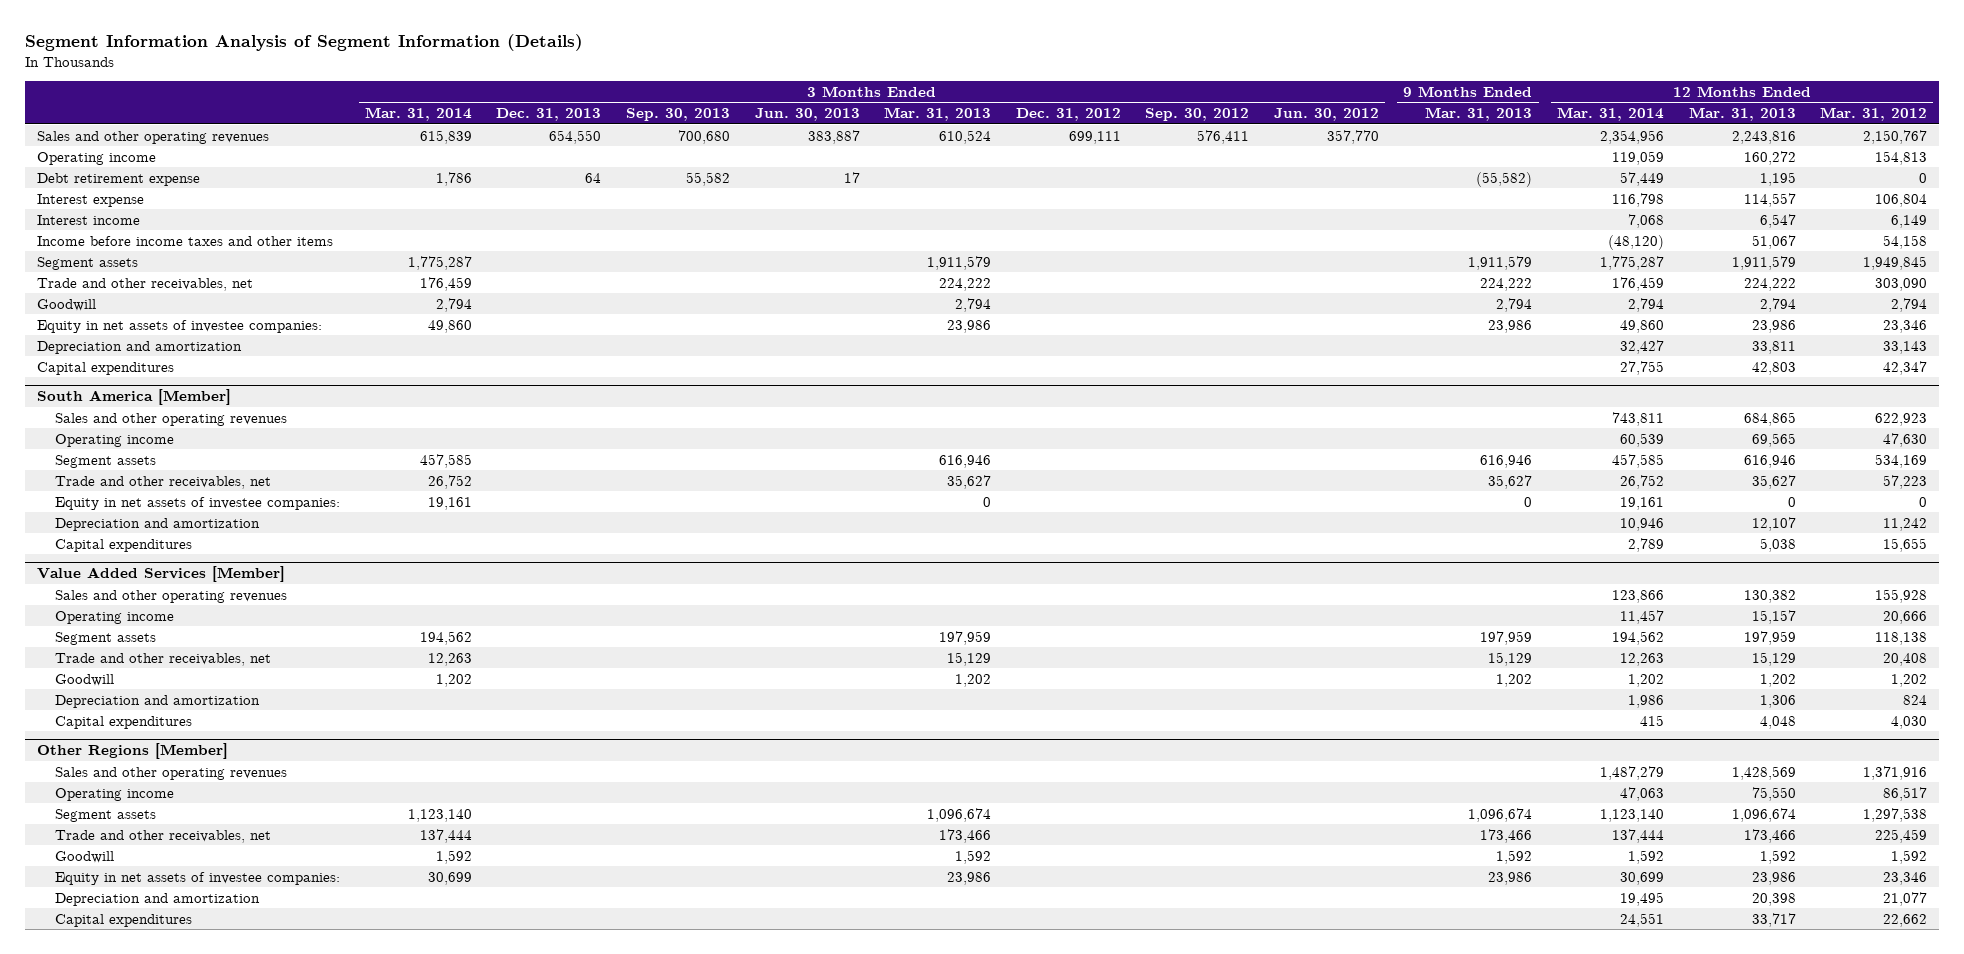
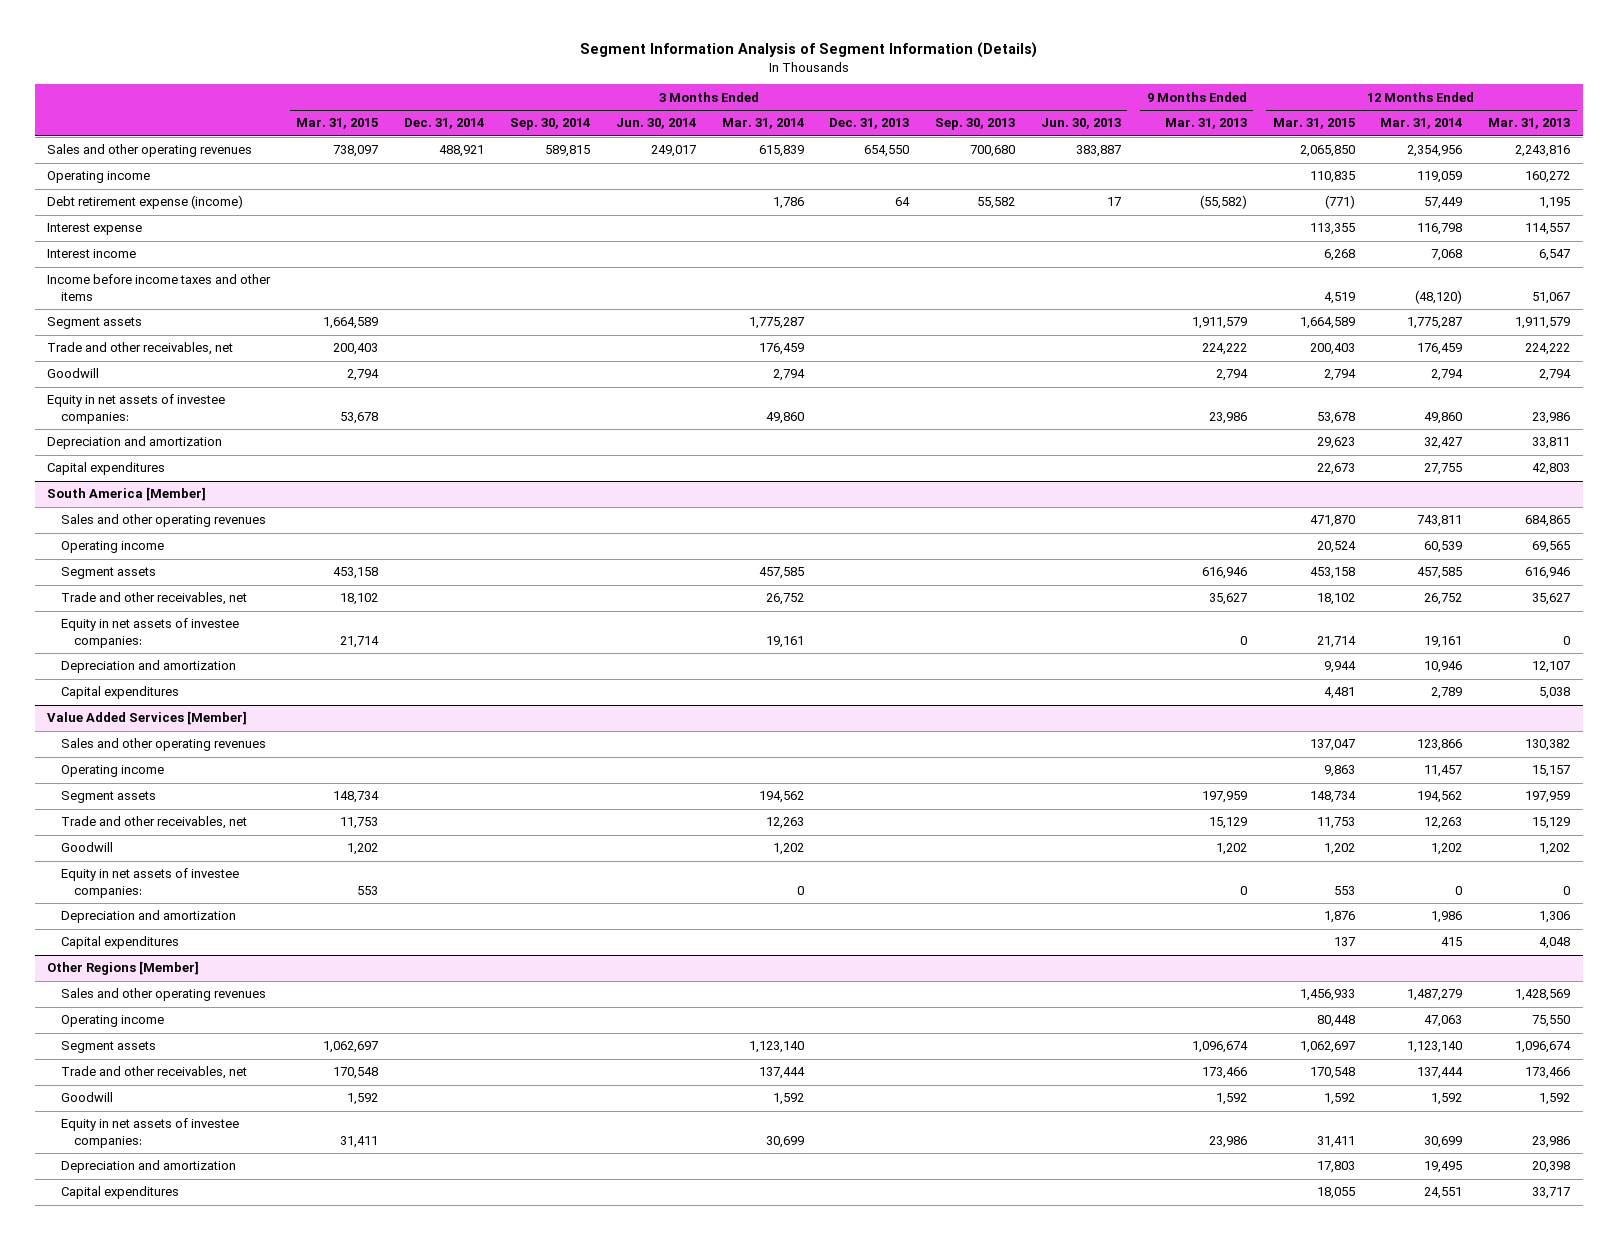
- | 3 Months Ended Mar. 31, 2014 | 3 Months Ended Dec. 31, 2013 | 3 Months Ended Sep. 30, 2013 | 3 Months Ended Jun. 30, 2013 | 3 Months Ended Mar. 31, 2013 | 3 Months Ended Dec. 31, 2012 | 3 Months Ended Sep. 30, 2012 | 3 Months Ended Jun. 30, 2012 | 9 Months Ended Mar. 31, 2013 | 12 Months Ended Mar. 31, 2014 | 12 Months Ended Mar. 31, 2013 | 12 Months Ended Mar. 31, 2012
+ | 3 Months Ended Mar. 31, 2015 | 3 Months Ended Dec. 31, 2014 | 3 Months Ended Sep. 30, 2014 | 3 Months Ended Jun. 30, 2014 | 3 Months Ended Mar. 31, 2014 | 3 Months Ended Dec. 31, 2013 | 3 Months Ended Sep. 30, 2013 | 3 Months Ended Jun. 30, 2013 | 9 Months Ended Mar. 31, 2013 | 12 Months Ended Mar. 31, 2015 | 12 Months Ended Mar. 31, 2014 | 12 Months Ended Mar. 31, 2013
- Debt retirement expense | 1,786 | 64 | 55,582 | 17 | | | | | (55,582) | 57,449 | 1,195 | 0
+ Debt retirement expense (income) | | | | | 1,786 | 64 | 55,582 | 17 | (55,582) | (771) | 57,449 | 1,195
@ Value Added Services [Member]
+ Equity in net assets of investee companies: | 553 | | | | 0 | | | | 0 | 553 | 0 | 0

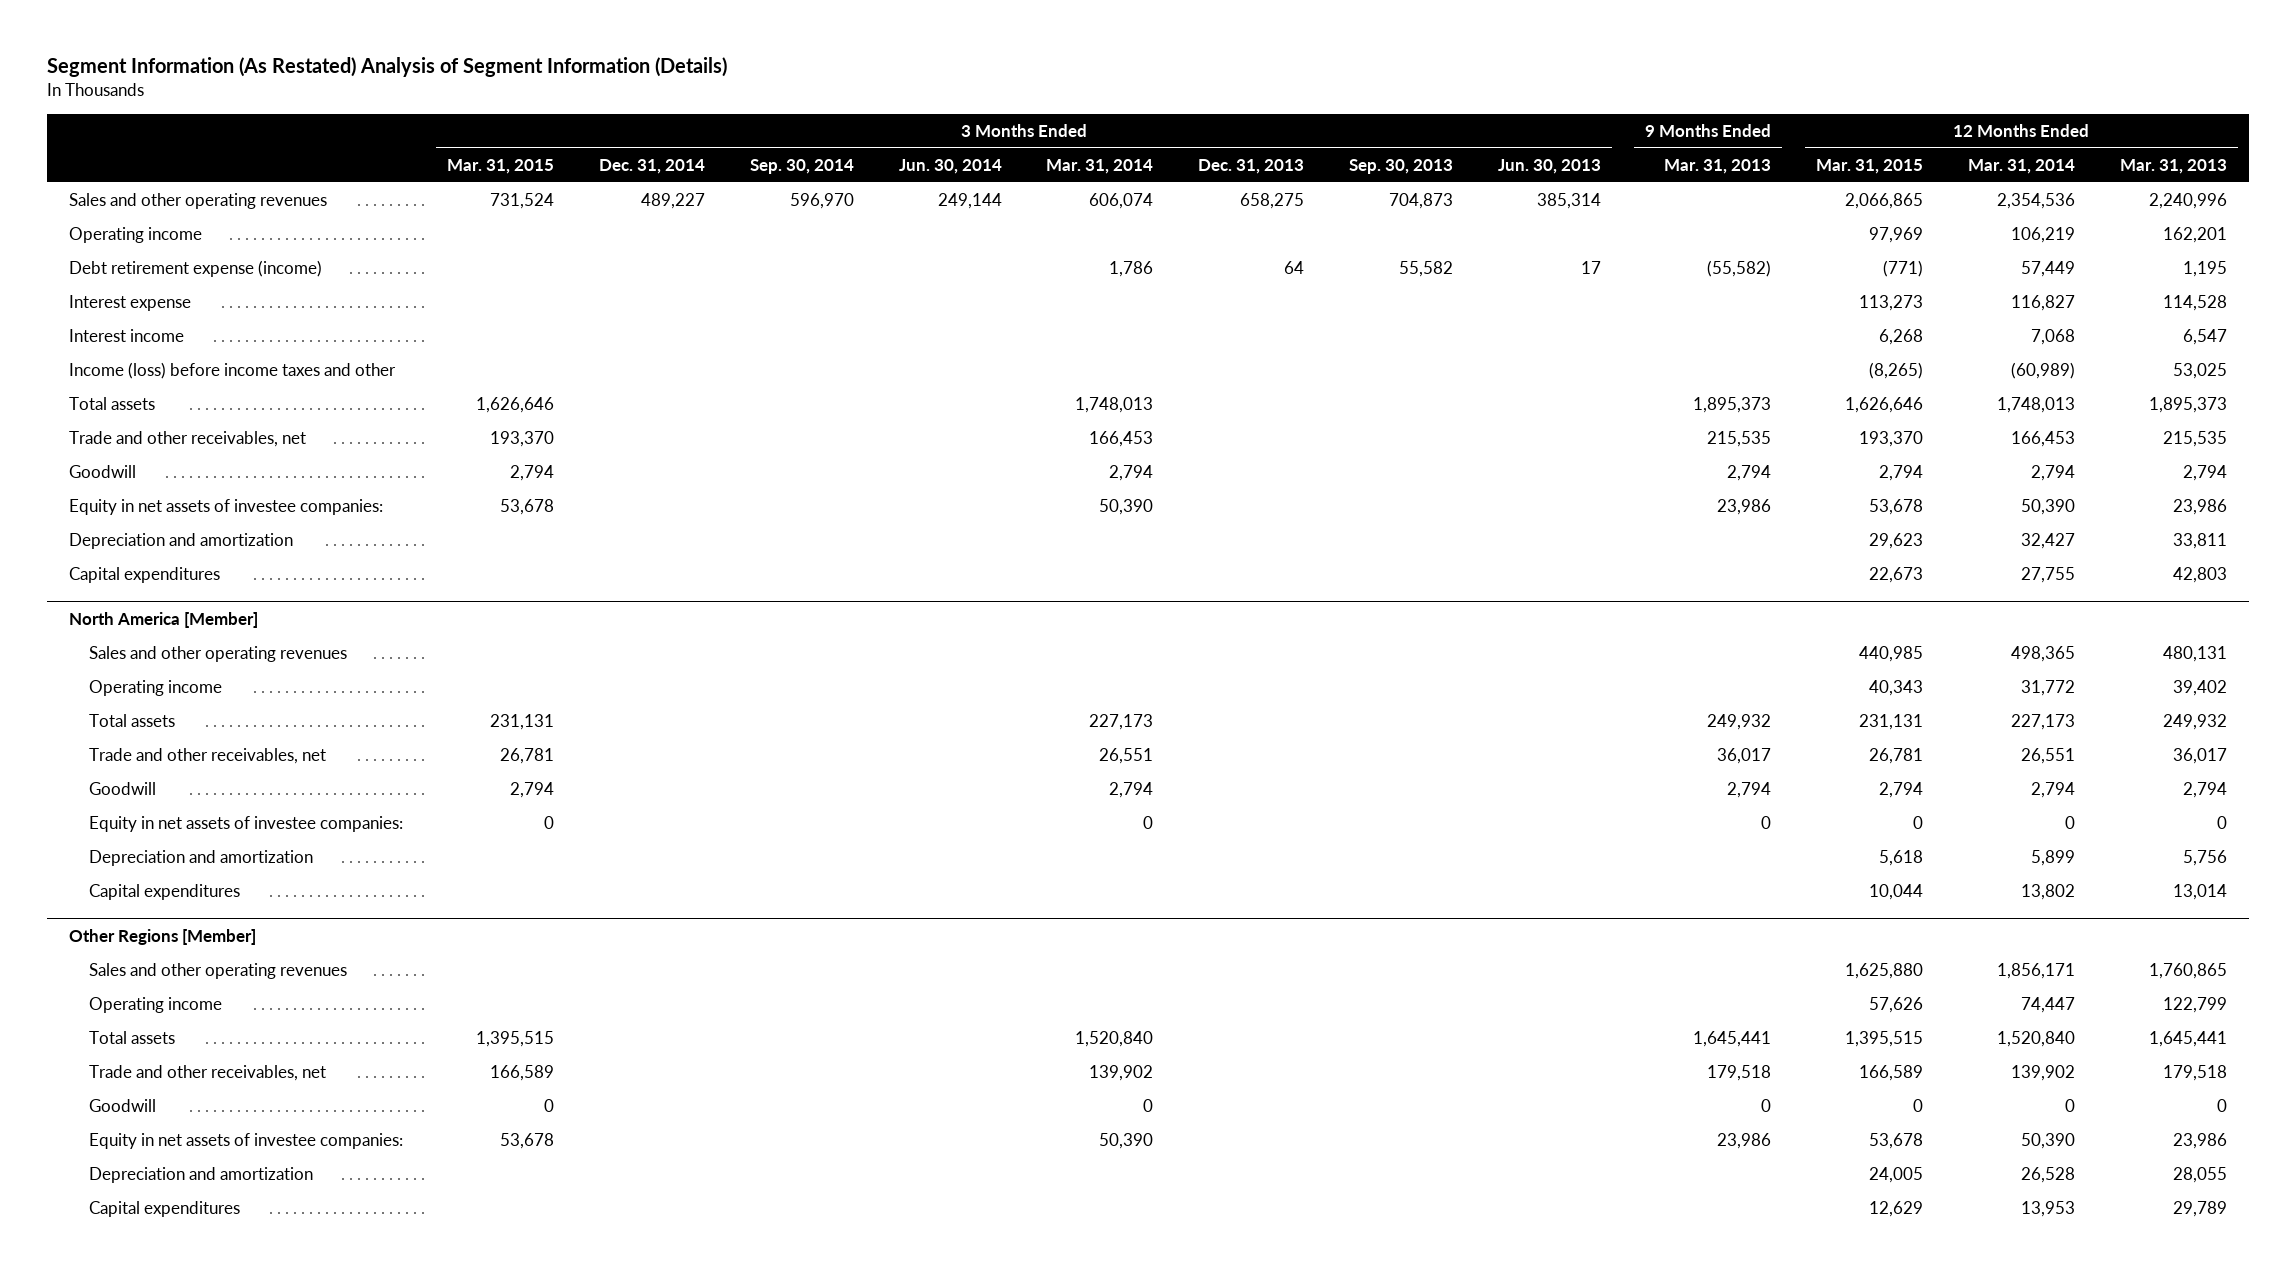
- Segment Information Analysis of Segment Information (Details)
+ Segment Information (As Restated) Analysis of Segment Information (Details)
- Sales and other operating revenues | 738,097 | 488,921 | 589,815 | 249,017 | 615,839 | 654,550 | 700,680 | 383,887 | | 2,065,850 | 2,354,956 | 2,243,816
- Operating income | | | | | | | | | | 110,835 | 119,059 | 160,272
+ Sales and other operating revenues | 731,524 | 489,227 | 596,970 | 249,144 | 606,074 | 658,275 | 704,873 | 385,314 | | 2,066,865 | 2,354,536 | 2,240,996
+ Operating income | | | | | | | | | | 97,969 | 106,219 | 162,201
- Interest expense | | | | | | | | | | 113,355 | 116,798 | 114,557
+ Interest expense | | | | | | | | | | 113,273 | 116,827 | 114,528
- Income before income taxes and other items | | | | | | | | | | 4,519 | (48,120) | 51,067
- Segment assets | 1,664,589 | | | | 1,775,287 | | | | 1,911,579 | 1,664,589 | 1,775,287 | 1,911,579
- Trade and other receivables, net | 200,403 | | | | 176,459 | | | | 224,222 | 200,403 | 176,459 | 224,222
+ Income (loss) before income taxes and other | | | | | | | | | | (8,265) | (60,989) | 53,025
+ Total assets | 1,626,646 | | | | 1,748,013 | | | | 1,895,373 | 1,626,646 | 1,748,013 | 1,895,373
+ Trade and other receivables, net | 193,370 | | | | 166,453 | | | | 215,535 | 193,370 | 166,453 | 215,535
- Equity in net assets of investee companies: | 53,678 | | | | 49,860 | | | | 23,986 | 53,678 | 49,860 | 23,986
+ Equity in net assets of investee companies: | 53,678 | | | | 50,390 | | | | 23,986 | 53,678 | 50,390 | 23,986
- South America [Member]
- Sales and other operating revenues | | | | | | | | | | 471,870 | 743,811 | 684,865
- Operating income | | | | | | | | | | 20,524 | 60,539 | 69,565
- Segment assets | 453,158 | | | | 457,585 | | | | 616,946 | 453,158 | 457,585 | 616,946
- Trade and other receivables, net | 18,102 | | | | 26,752 | | | | 35,627 | 18,102 | 26,752 | 35,627
- Equity in net assets of investee companies: | 21,714 | | | | 19,161 | | | | 0 | 21,714 | 19,161 | 0
- Depreciation and amortization | | | | | | | | | | 9,944 | 10,946 | 12,107
- Capital expenditures | | | | | | | | | | 4,481 | 2,789 | 5,038
- Value Added Services [Member]
- Sales and other operating revenues | | | | | | | | | | 137,047 | 123,866 | 130,382
- Operating income | | | | | | | | | | 9,863 | 11,457 | 15,157
- Segment assets | 148,734 | | | | 194,562 | | | | 197,959 | 148,734 | 194,562 | 197,959
- Trade and other receivables, net | 11,753 | | | | 12,263 | | | | 15,129 | 11,753 | 12,263 | 15,129
- Goodwill | 1,202 | | | | 1,202 | | | | 1,202 | 1,202 | 1,202 | 1,202
- Equity in net assets of investee companies: | 553 | | | | 0 | | | | 0 | 553 | 0 | 0
- Depreciation and amortization | | | | | | | | | | 1,876 | 1,986 | 1,306
- Capital expenditures | | | | | | | | | | 137 | 415 | 4,048
+ North America [Member]
+ Sales and other operating revenues | | | | | | | | | | 440,985 | 498,365 | 480,131
+ Operating income | | | | | | | | | | 40,343 | 31,772 | 39,402
+ Total assets | 231,131 | | | | 227,173 | | | | 249,932 | 231,131 | 227,173 | 249,932
+ Trade and other receivables, net | 26,781 | | | | 26,551 | | | | 36,017 | 26,781 | 26,551 | 36,017
+ Goodwill | 2,794 | | | | 2,794 | | | | 2,794 | 2,794 | 2,794 | 2,794
+ Equity in net assets of investee companies: | 0 | | | | 0 | | | | 0 | 0 | 0 | 0
+ Depreciation and amortization | | | | | | | | | | 5,618 | 5,899 | 5,756
+ Capital expenditures | | | | | | | | | | 10,044 | 13,802 | 13,014
@ Other Regions [Member]
- Sales and other operating revenues | | | | | | | | | | 1,456,933 | 1,487,279 | 1,428,569
- Operating income | | | | | | | | | | 80,448 | 47,063 | 75,550
- Segment assets | 1,062,697 | | | | 1,123,140 | | | | 1,096,674 | 1,062,697 | 1,123,140 | 1,096,674
- Trade and other receivables, net | 170,548 | | | | 137,444 | | | | 173,466 | 170,548 | 137,444 | 173,466
- Goodwill | 1,592 | | | | 1,592 | | | | 1,592 | 1,592 | 1,592 | 1,592
- Equity in net assets of investee companies: | 31,411 | | | | 30,699 | | | | 23,986 | 31,411 | 30,699 | 23,986
- Depreciation and amortization | | | | | | | | | | 17,803 | 19,495 | 20,398
- Capital expenditures | | | | | | | | | | 18,055 | 24,551 | 33,717
+ Sales and other operating revenues | | | | | | | | | | 1,625,880 | 1,856,171 | 1,760,865
+ Operating income | | | | | | | | | | 57,626 | 74,447 | 122,799
+ Total assets | 1,395,515 | | | | 1,520,840 | | | | 1,645,441 | 1,395,515 | 1,520,840 | 1,645,441
+ Trade and other receivables, net | 166,589 | | | | 139,902 | | | | 179,518 | 166,589 | 139,902 | 179,518
+ Goodwill | 0 | | | | 0 | | | | 0 | 0 | 0 | 0
+ Equity in net assets of investee companies: | 53,678 | | | | 50,390 | | | | 23,986 | 53,678 | 50,390 | 23,986
+ Depreciation and amortization | | | | | | | | | | 24,005 | 26,528 | 28,055
+ Capital expenditures | | | | | | | | | | 12,629 | 13,953 | 29,789

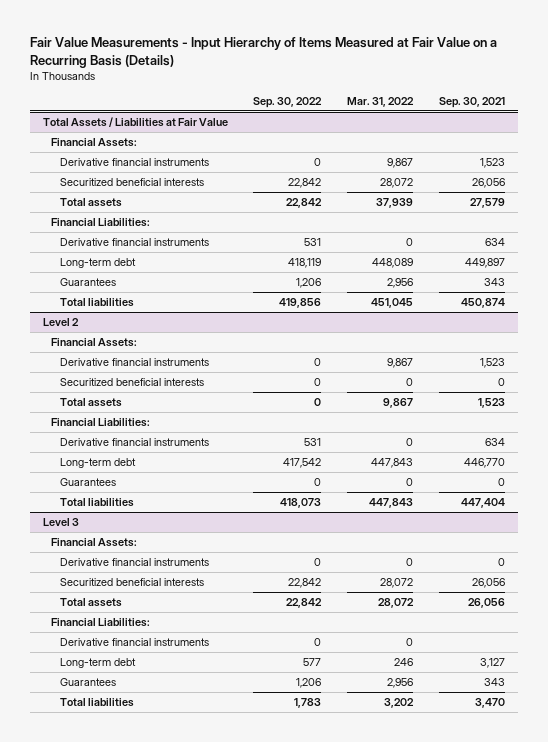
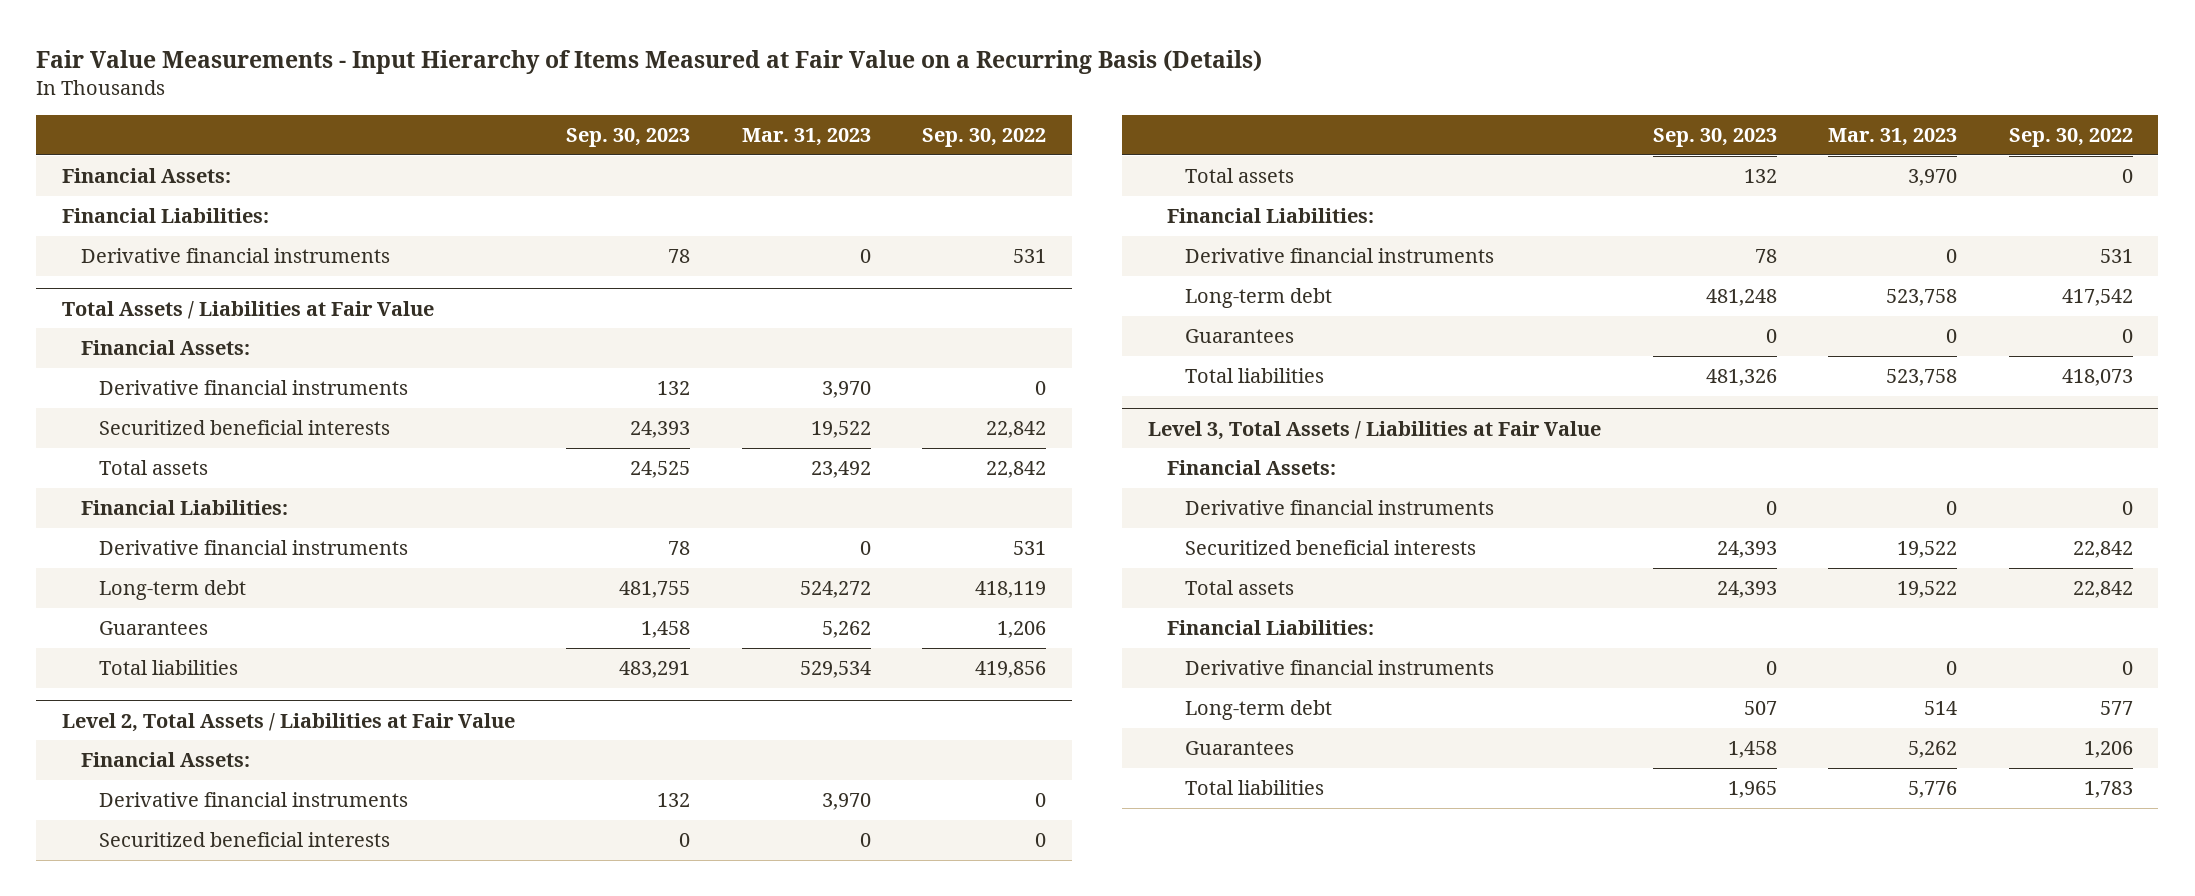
- | Sep. 30, 2022 | Mar. 31, 2022 | Sep. 30, 2021
+ | Sep. 30, 2023 | Mar. 31, 2023 | Sep. 30, 2022
+ Financial Assets:
+ Financial Liabilities:
+ Derivative financial instruments | 78 | 0 | 531
- Level 2
+ Level 2, Total Assets / Liabilities at Fair Value
- Level 3
+ Level 3, Total Assets / Liabilities at Fair Value

